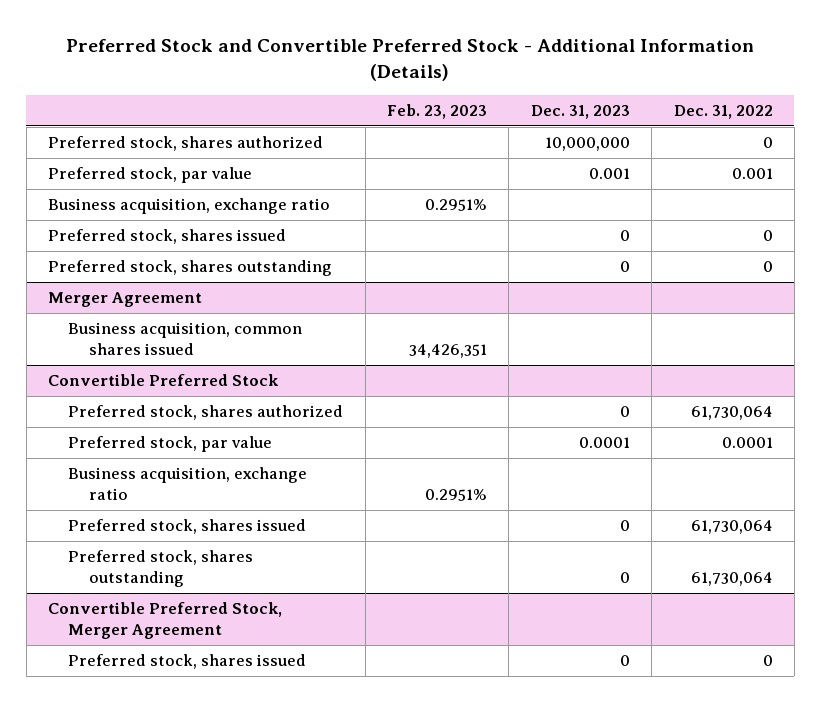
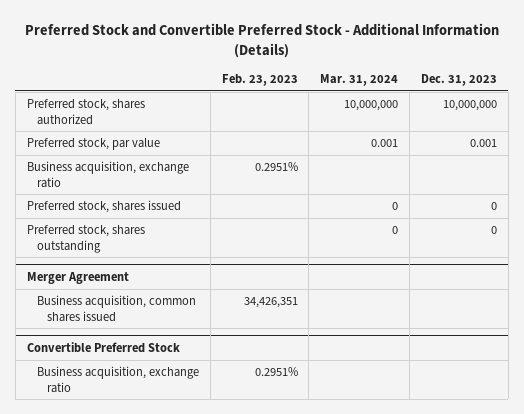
- | Feb. 23, 2023 | Dec. 31, 2023 | Dec. 31, 2022
+ | Feb. 23, 2023 | Mar. 31, 2024 | Dec. 31, 2023
@ Convertible Preferred Stock
- Preferred stock, shares authorized | | 0 | 61,730,064
- Preferred stock, par value | | 0.0001 | 0.0001
- Preferred stock, shares issued | | 0 | 61,730,064
- Preferred stock, shares outstanding | | 0 | 61,730,064
- Convertible Preferred Stock, Merger Agreement
- Preferred stock, shares issued | | 0 | 0

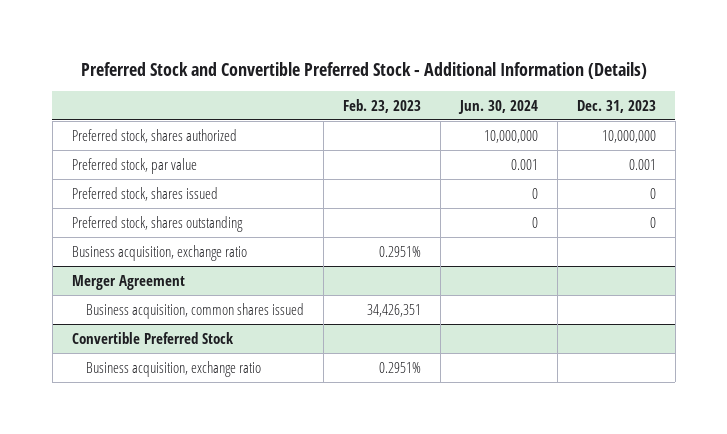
- | Feb. 23, 2023 | Mar. 31, 2024 | Dec. 31, 2023
+ | Feb. 23, 2023 | Jun. 30, 2024 | Dec. 31, 2023
moved down: Business acquisition, exchange ratio | 0.2951% | |

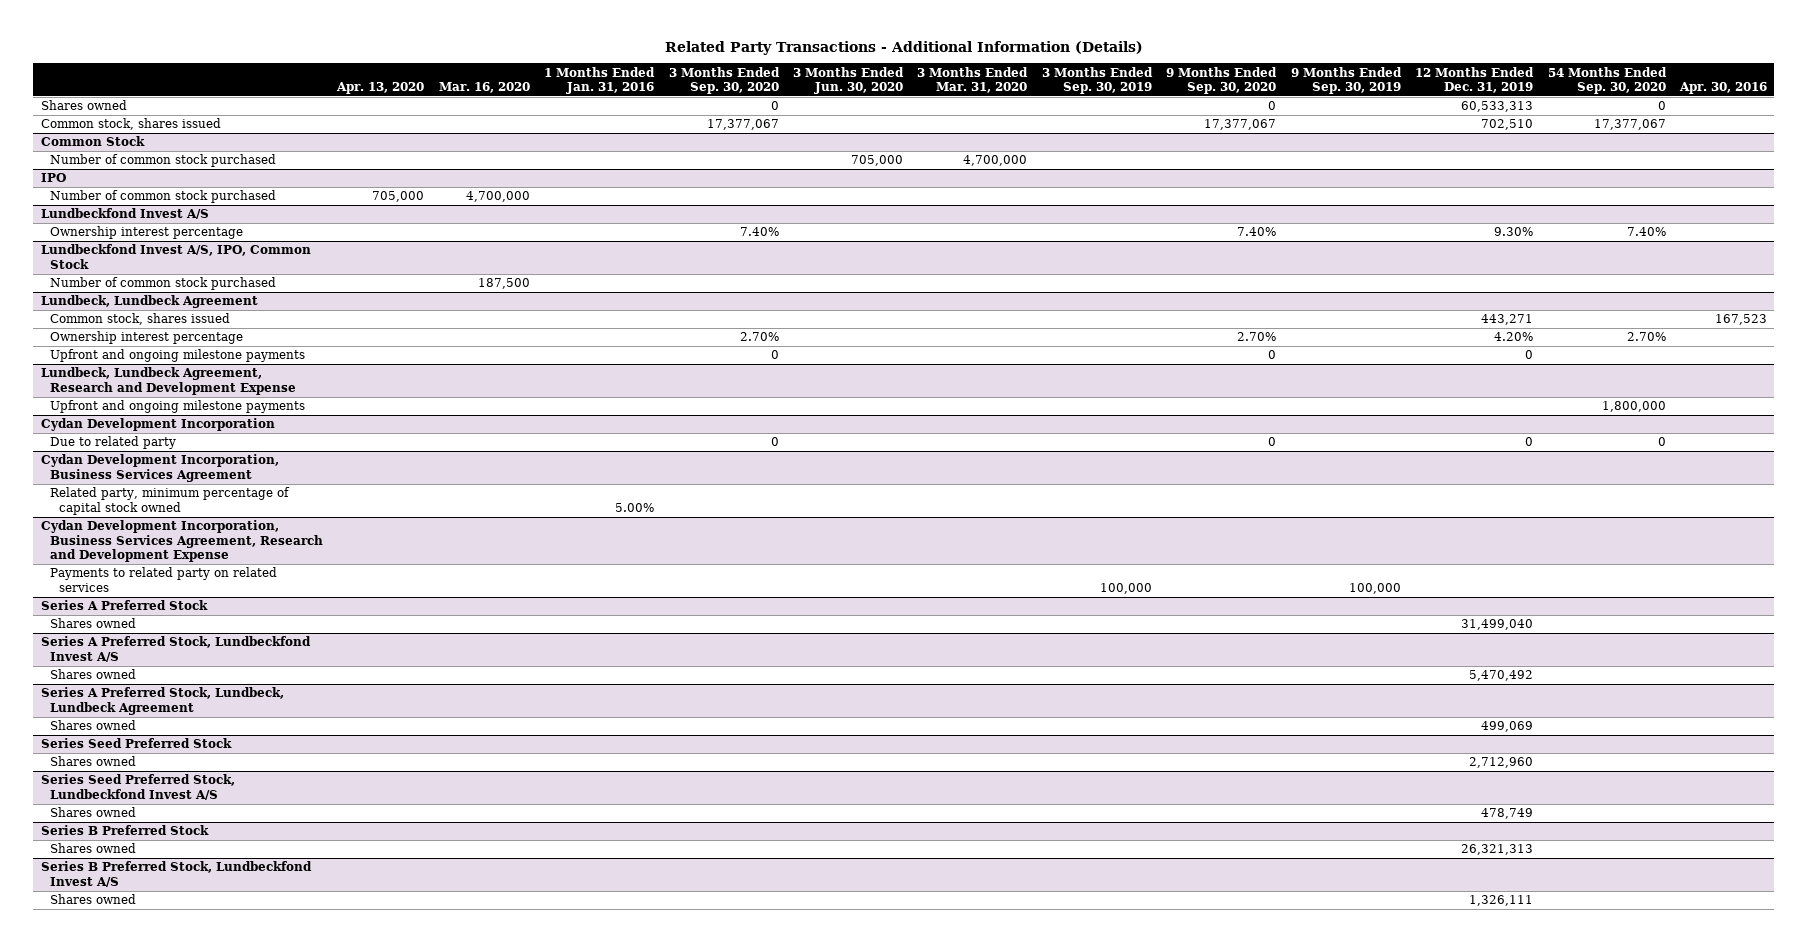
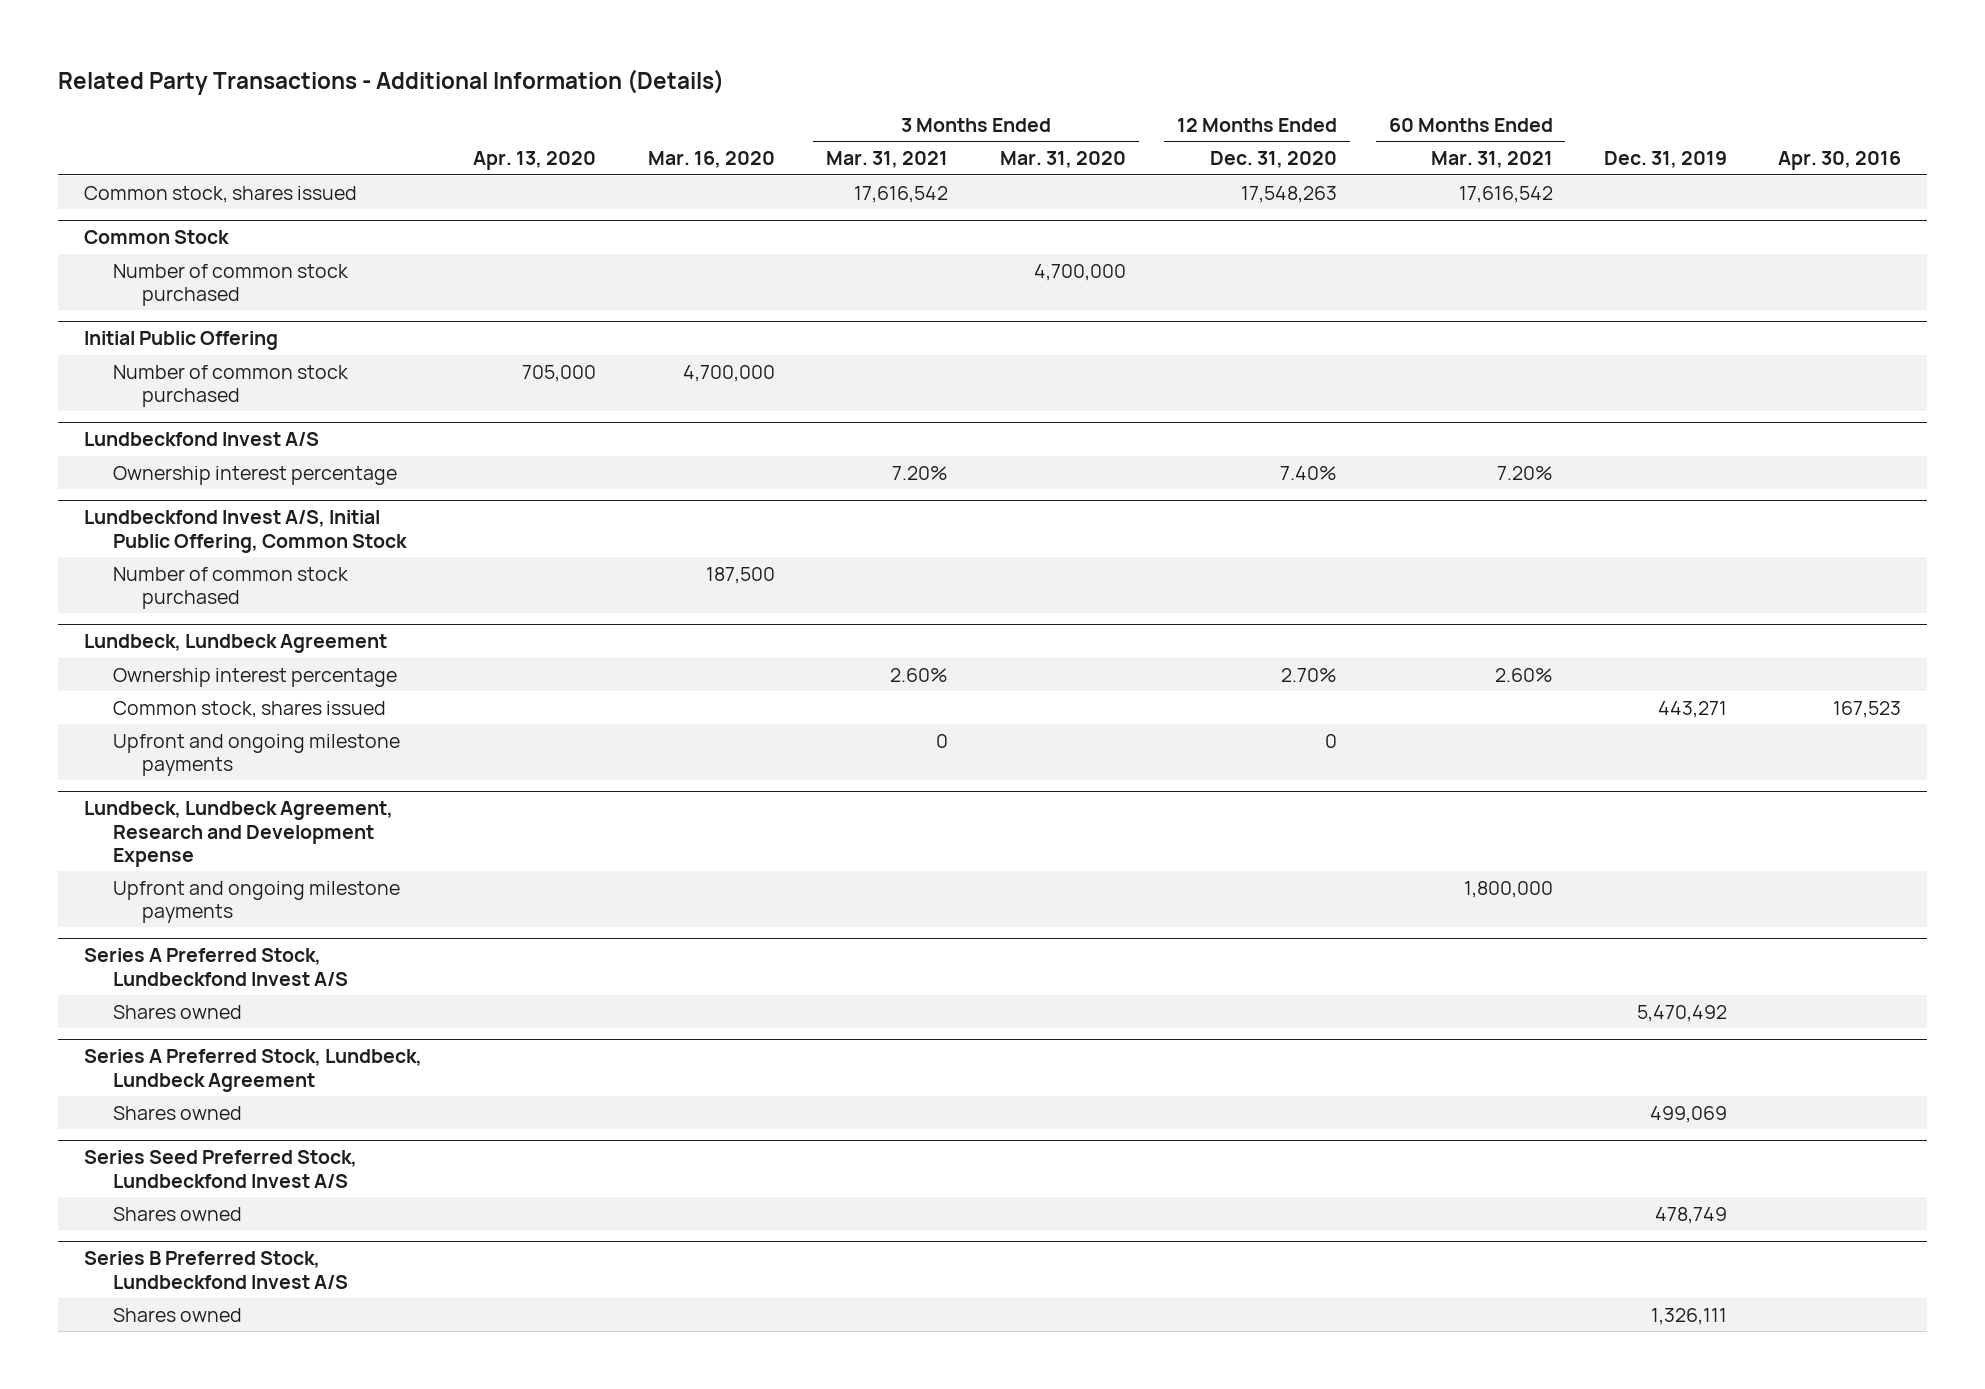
- | Apr. 13, 2020 | Mar. 16, 2020 | 1 Months Ended Jan. 31, 2016 | 3 Months Ended Sep. 30, 2020 | 3 Months Ended Jun. 30, 2020 | 3 Months Ended Mar. 31, 2020 | 3 Months Ended Sep. 30, 2019 | 9 Months Ended Sep. 30, 2020 | 9 Months Ended Sep. 30, 2019 | 12 Months Ended Dec. 31, 2019 | 54 Months Ended Sep. 30, 2020 | Apr. 30, 2016
+ | Apr. 13, 2020 | Mar. 16, 2020 | 3 Months Ended Mar. 31, 2021 | 3 Months Ended Mar. 31, 2020 | 12 Months Ended Dec. 31, 2020 | 60 Months Ended Mar. 31, 2021 | Dec. 31, 2019 | Apr. 30, 2016
- Shares owned | | | | 0 | | | | 0 | | 60,533,313 | 0 |
- IPO
+ Initial Public Offering
- Lundbeckfond Invest A/S, IPO, Common Stock
+ Lundbeckfond Invest A/S, Initial Public Offering, Common Stock
@ Lundbeck, Lundbeck Agreement
moved down: Common stock, shares issued | | | | | | | 443,271 | 167,523
- Cydan Development Incorporation
- Due to related party | | | | 0 | | | | 0 | | 0 | 0 |
- Cydan Development Incorporation, Business Services Agreement
- Related party, minimum percentage of capital stock owned | | | 5.00% | | | | | | | | |
- Cydan Development Incorporation, Business Services Agreement, Research and Development Expense
- Payments to related party on related services | | | | | | | 100,000 | | 100,000 | | |
- Series A Preferred Stock
- Shares owned | | | | | | | | | | 31,499,040 | |
- Series Seed Preferred Stock
- Shares owned | | | | | | | | | | 2,712,960 | |
- Series B Preferred Stock
- Shares owned | | | | | | | | | | 26,321,313 | |

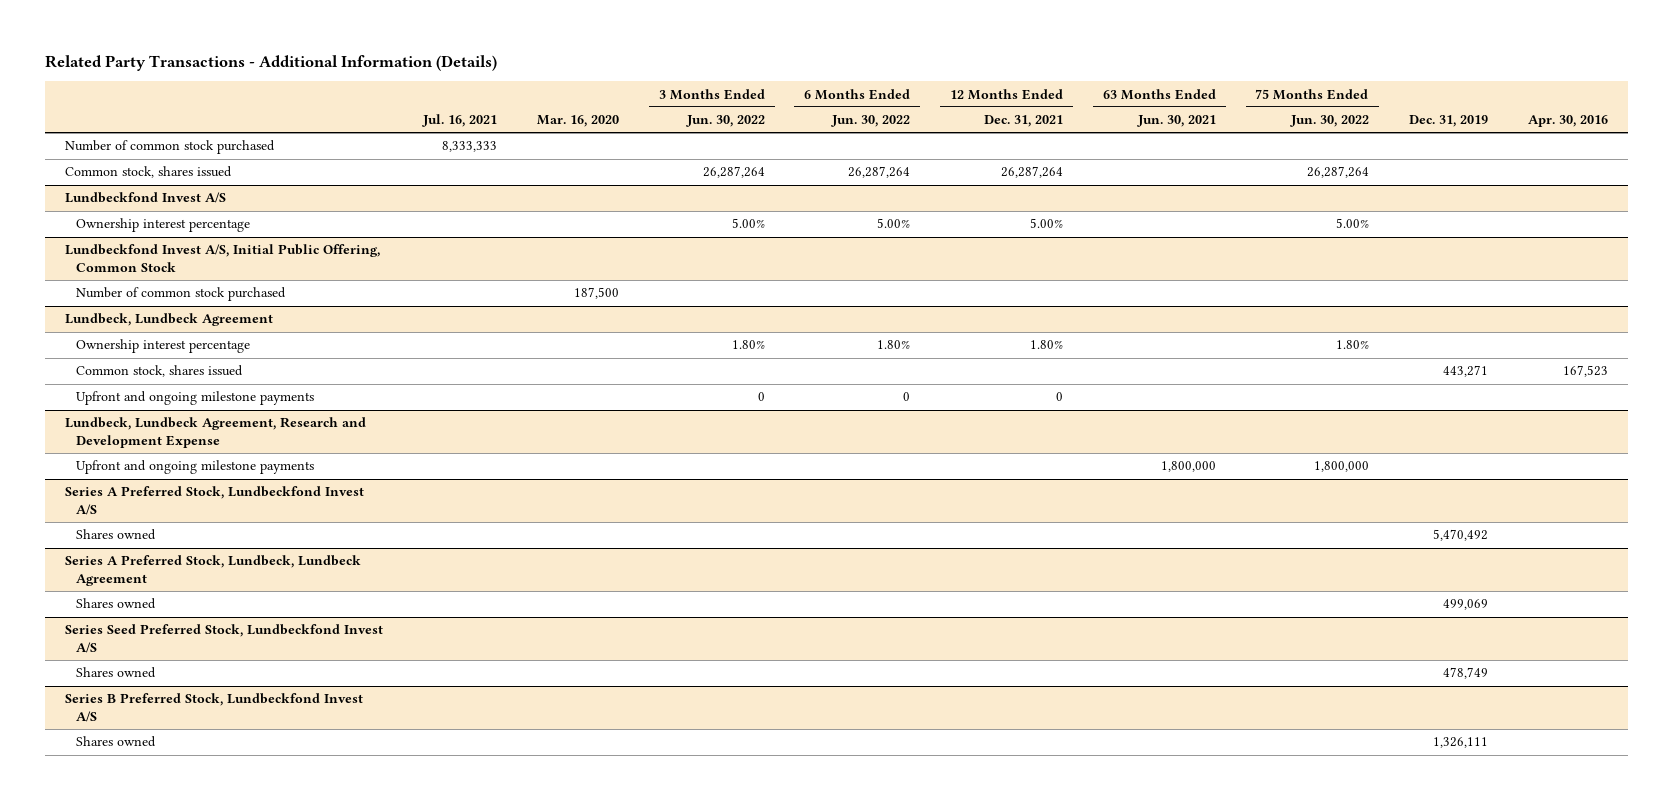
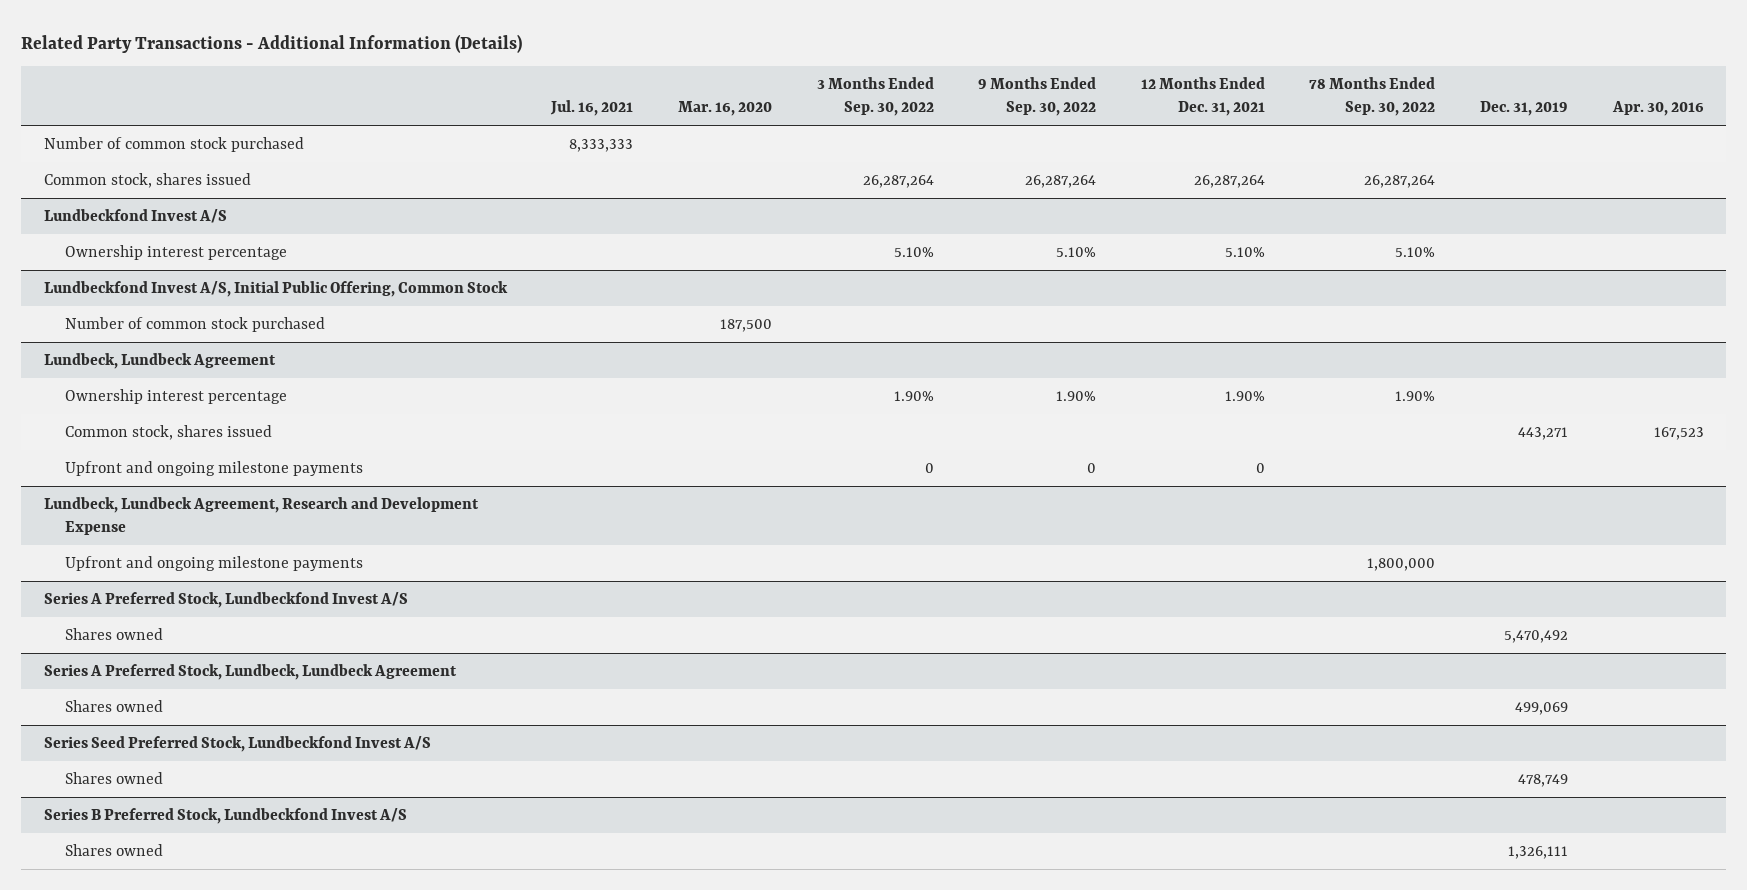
- | Jul. 16, 2021 | Mar. 16, 2020 | 3 Months Ended Jun. 30, 2022 | 6 Months Ended Jun. 30, 2022 | 12 Months Ended Dec. 31, 2021 | 63 Months Ended Jun. 30, 2021 | 75 Months Ended Jun. 30, 2022 | Dec. 31, 2019 | Apr. 30, 2016
+ | Jul. 16, 2021 | Mar. 16, 2020 | 3 Months Ended Sep. 30, 2022 | 9 Months Ended Sep. 30, 2022 | 12 Months Ended Dec. 31, 2021 | 78 Months Ended Sep. 30, 2022 | Dec. 31, 2019 | Apr. 30, 2016
@ Lundbeckfond Invest A/S
- Ownership interest percentage | | | 5.00% | 5.00% | 5.00% | | 5.00% | |
+ Ownership interest percentage | | | 5.10% | 5.10% | 5.10% | 5.10% | |
@ Lundbeck, Lundbeck Agreement
- Ownership interest percentage | | | 1.80% | 1.80% | 1.80% | | 1.80% | |
+ Ownership interest percentage | | | 1.90% | 1.90% | 1.90% | 1.90% | |

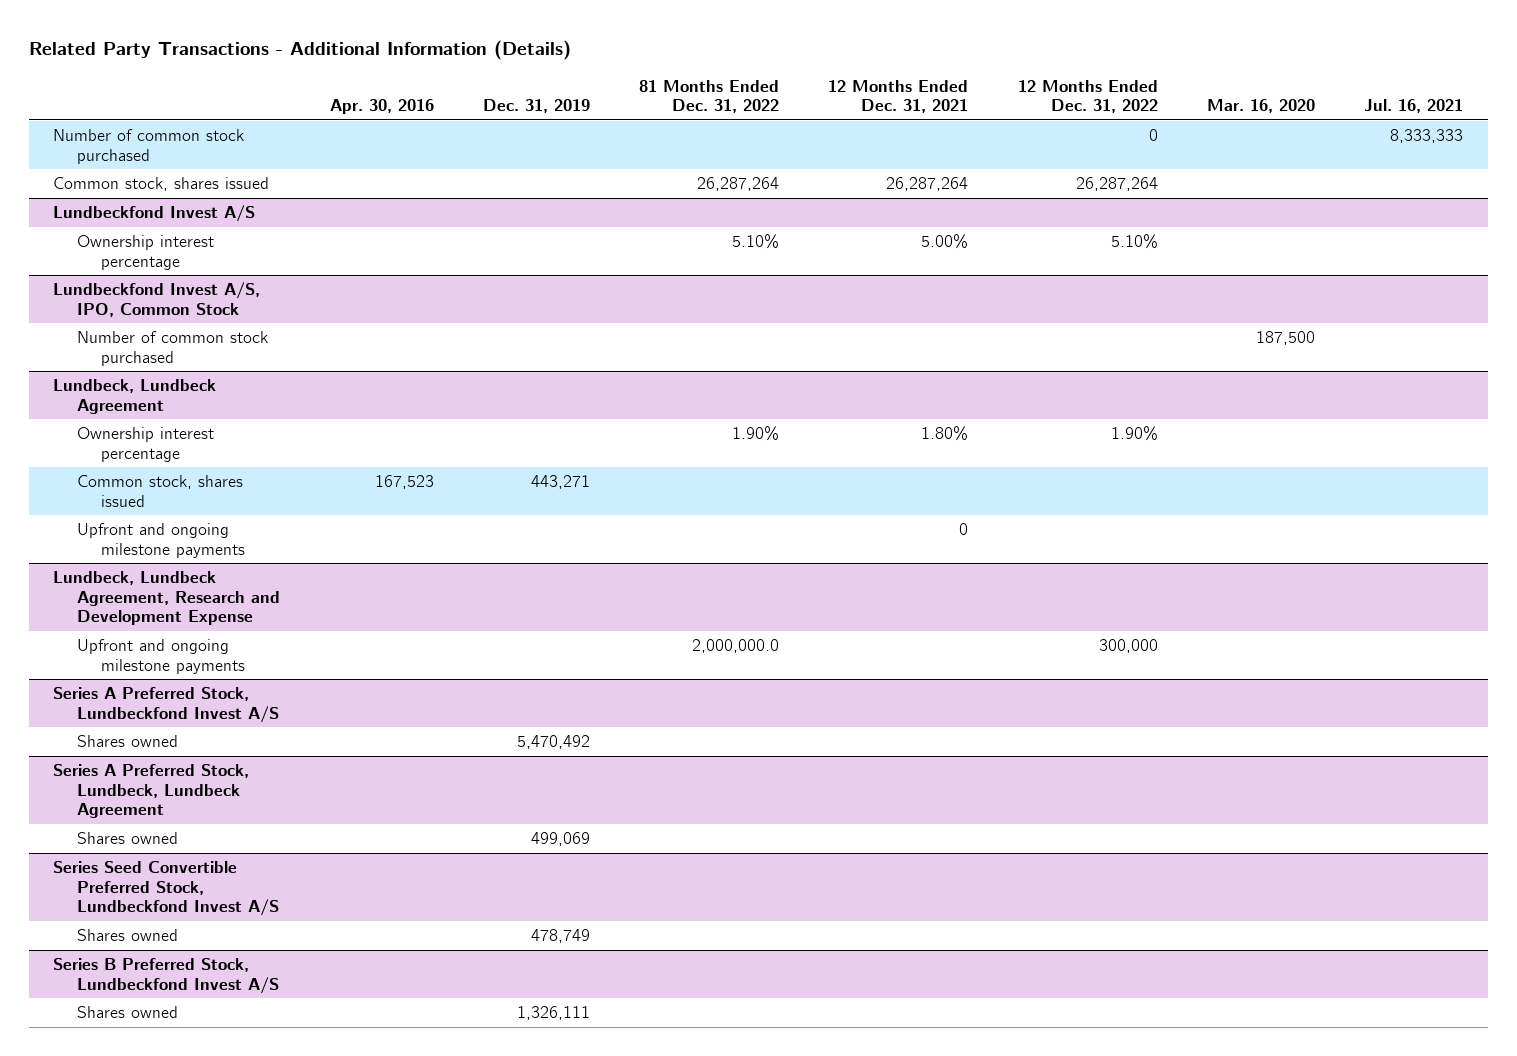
- | Jul. 16, 2021 | Mar. 16, 2020 | 3 Months Ended Sep. 30, 2022 | 9 Months Ended Sep. 30, 2022 | 12 Months Ended Dec. 31, 2021 | 78 Months Ended Sep. 30, 2022 | Dec. 31, 2019 | Apr. 30, 2016
+ | Apr. 30, 2016 | Dec. 31, 2019 | 81 Months Ended Dec. 31, 2022 | 12 Months Ended Dec. 31, 2021 | 12 Months Ended Dec. 31, 2022 | Mar. 16, 2020 | Jul. 16, 2021
@ Lundbeckfond Invest A/S
- Ownership interest percentage | | | 5.10% | 5.10% | 5.10% | 5.10% | |
- Lundbeckfond Invest A/S, Initial Public Offering, Common Stock
@ Lundbeckfond Invest A/S
+ Ownership interest percentage | | | 5.10% | 5.00% | 5.10% | |
+ Lundbeckfond Invest A/S, IPO, Common Stock
@ Lundbeck, Lundbeck Agreement
- Ownership interest percentage | | | 1.90% | 1.90% | 1.90% | 1.90% | |
+ Ownership interest percentage | | | 1.90% | 1.80% | 1.90% | |
- Series Seed Preferred Stock, Lundbeckfond Invest A/S
+ Series Seed Convertible Preferred Stock, Lundbeckfond Invest A/S

